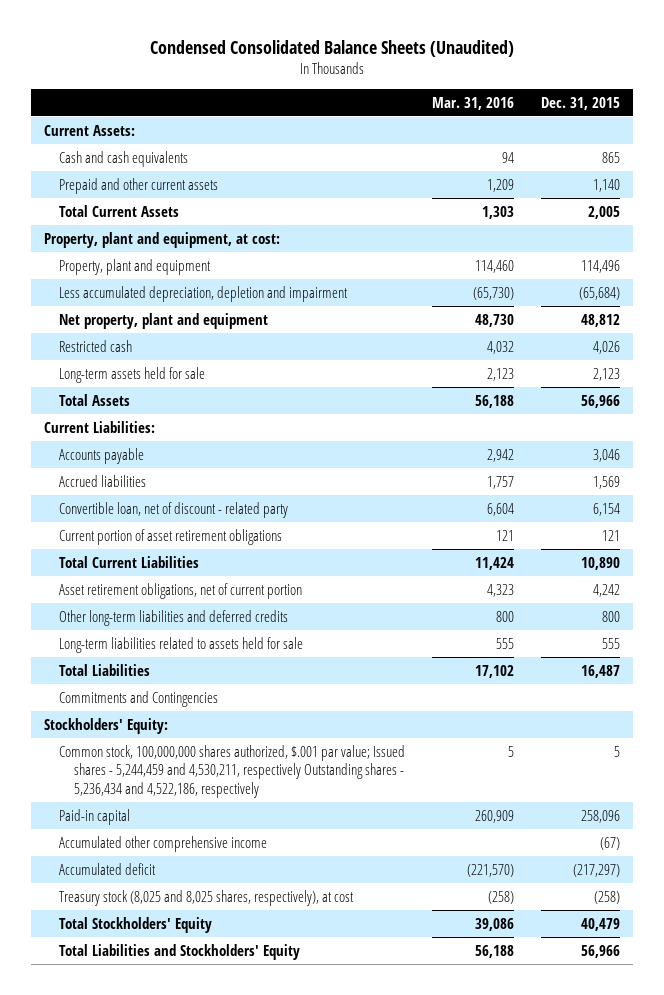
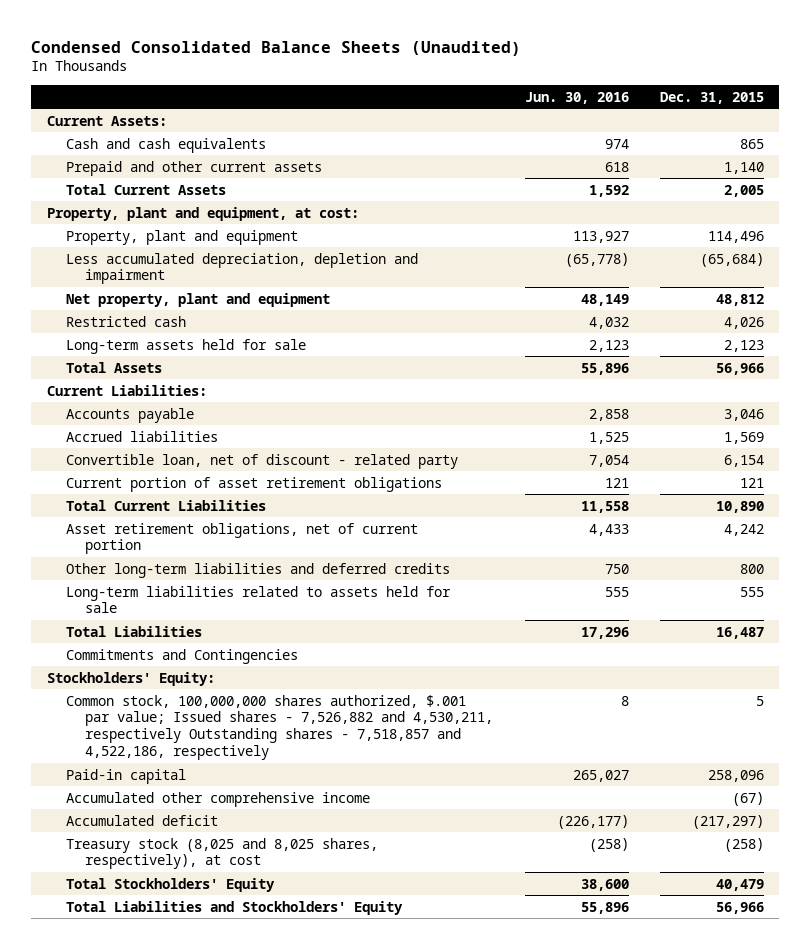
- | Mar. 31, 2016 | Dec. 31, 2015
+ | Jun. 30, 2016 | Dec. 31, 2015
- Common stock, 100,000,000 shares authorized, $.001 par value; Issued shares - 5,244,459 and 4,530,211, respectively Outstanding shares - 5,236,434 and 4,522,186, respectively | 5 | 5
+ Common stock, 100,000,000 shares authorized, $.001 par value; Issued shares - 7,526,882 and 4,530,211, respectively Outstanding shares - 7,518,857 and 4,522,186, respectively | 8 | 5

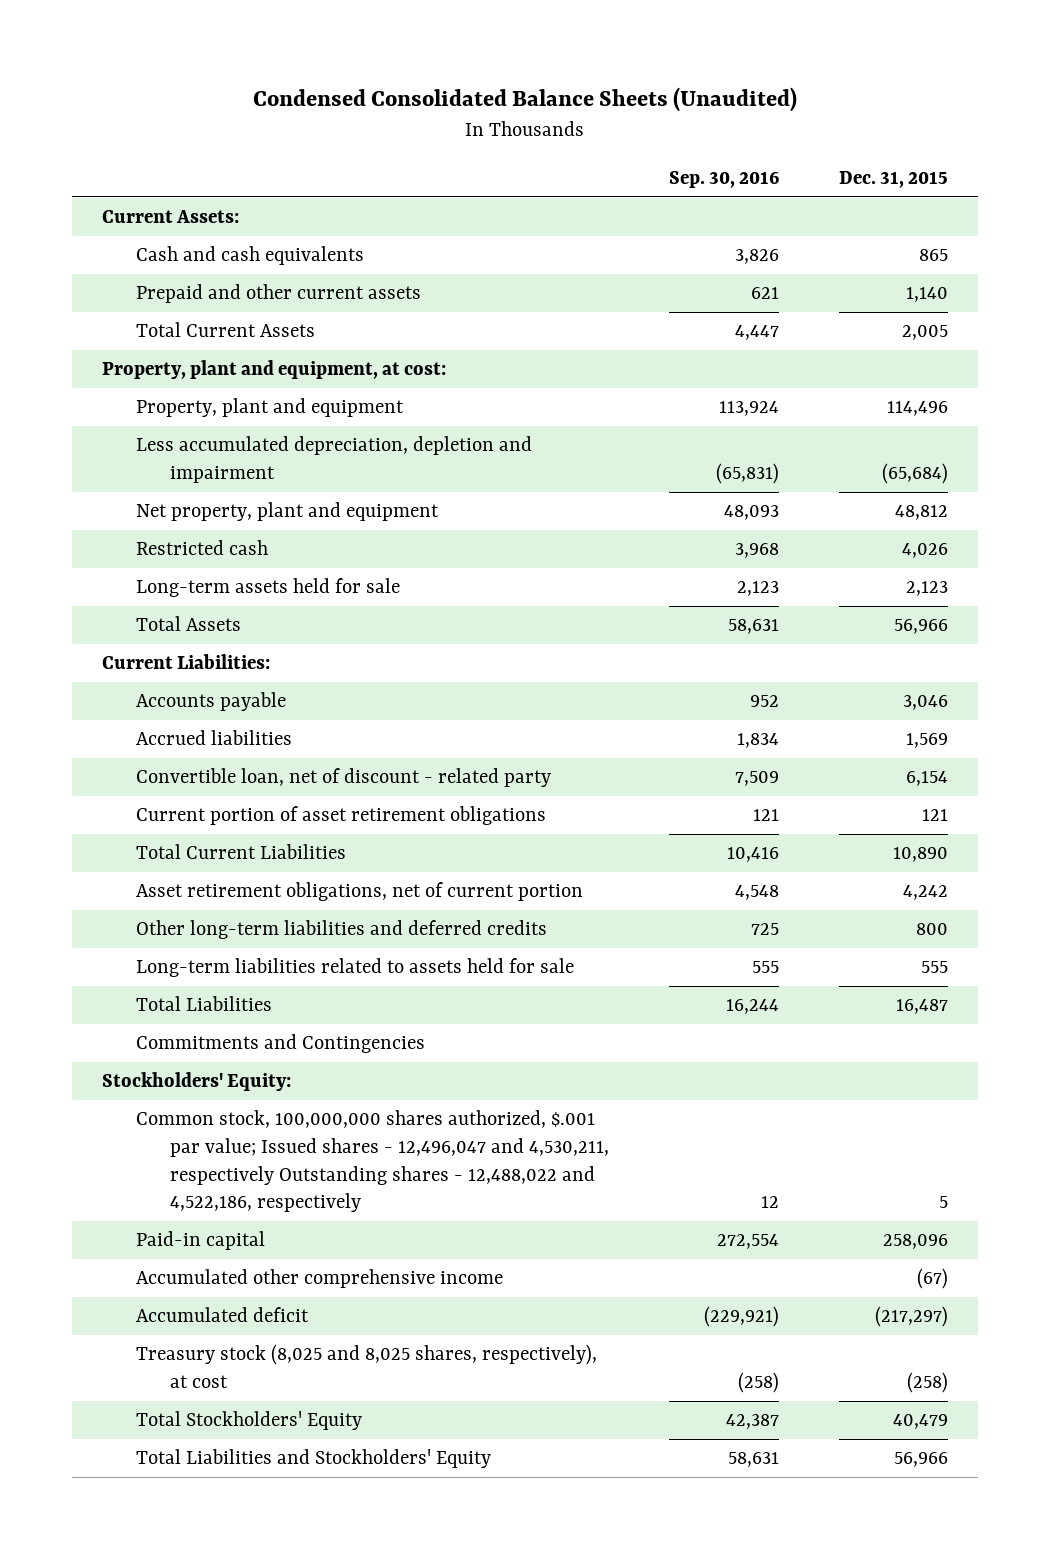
- | Jun. 30, 2016 | Dec. 31, 2015
+ | Sep. 30, 2016 | Dec. 31, 2015
- Common stock, 100,000,000 shares authorized, $.001 par value; Issued shares - 7,526,882 and 4,530,211, respectively Outstanding shares - 7,518,857 and 4,522,186, respectively | 8 | 5
+ Common stock, 100,000,000 shares authorized, $.001 par value; Issued shares - 12,496,047 and 4,530,211, respectively Outstanding shares - 12,488,022 and 4,522,186, respectively | 12 | 5

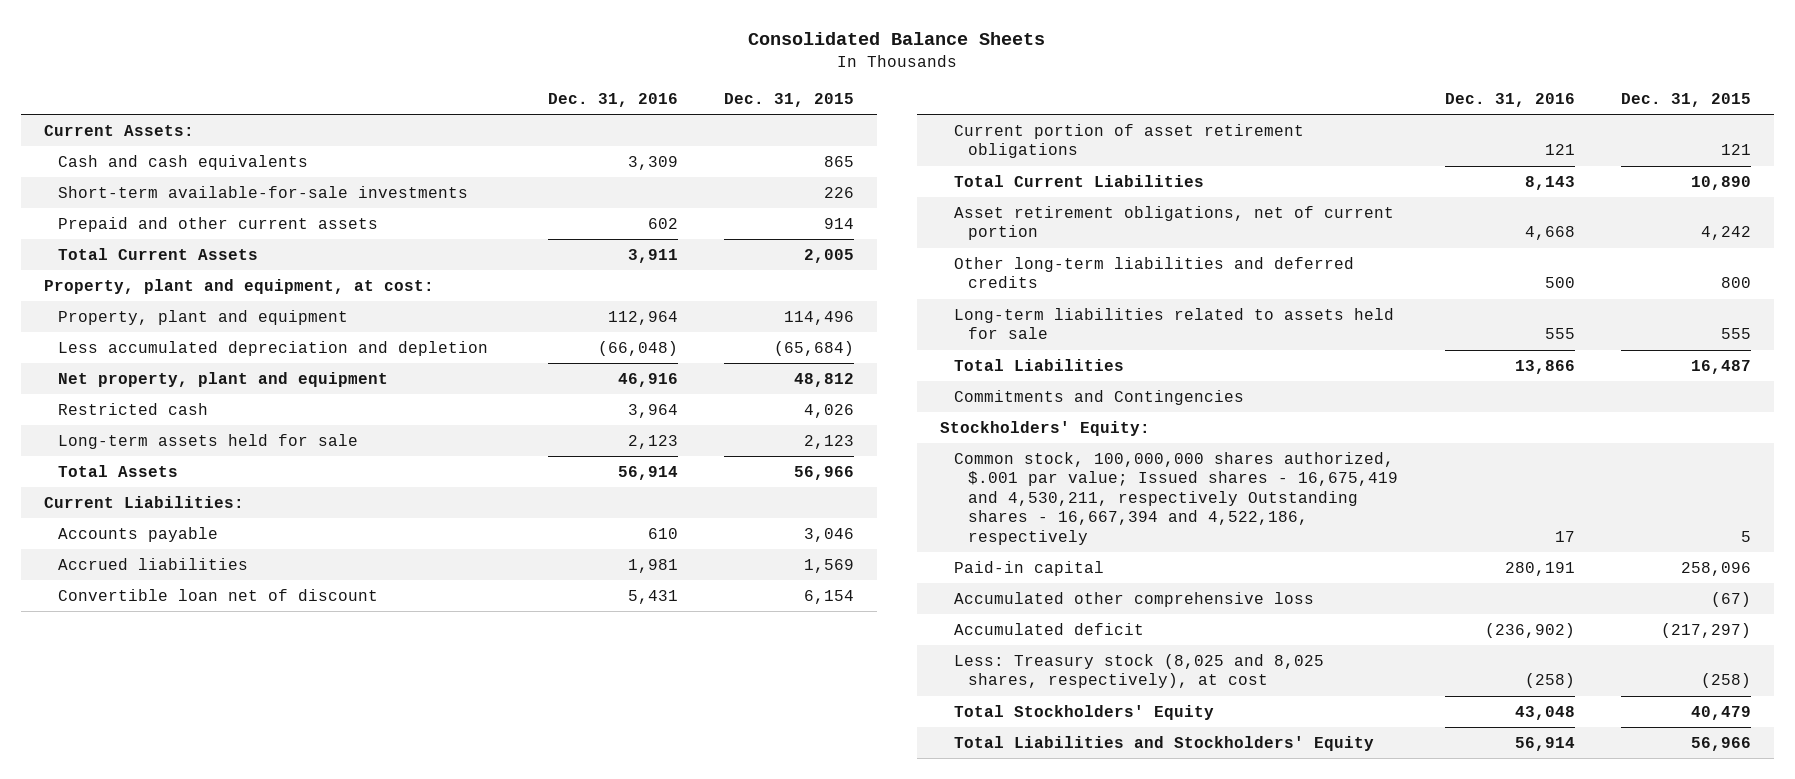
- Condensed Consolidated Balance Sheets (Unaudited)
+ Consolidated Balance Sheets
- | Sep. 30, 2016 | Dec. 31, 2015
+ | Dec. 31, 2016 | Dec. 31, 2015
- Prepaid and other current assets | 621 | 1,140
+ Short-term available-for-sale investments | | 226
+ Prepaid and other current assets | 602 | 914
- Less accumulated depreciation, depletion and impairment | (65,831) | (65,684)
+ Less accumulated depreciation and depletion | (66,048) | (65,684)
- Convertible loan, net of discount - related party | 7,509 | 6,154
+ Convertible loan net of discount | 5,431 | 6,154
- Common stock, 100,000,000 shares authorized, $.001 par value; Issued shares - 12,496,047 and 4,530,211, respectively Outstanding shares - 12,488,022 and 4,522,186, respectively | 12 | 5
+ Common stock, 100,000,000 shares authorized, $.001 par value; Issued shares - 16,675,419 and 4,530,211, respectively Outstanding shares - 16,667,394 and 4,522,186, respectively | 17 | 5
- Accumulated other comprehensive income | | (67)
+ Accumulated other comprehensive loss | | (67)
- Treasury stock (8,025 and 8,025 shares, respectively), at cost | (258) | (258)
+ Less: Treasury stock (8,025 and 8,025 shares, respectively), at cost | (258) | (258)

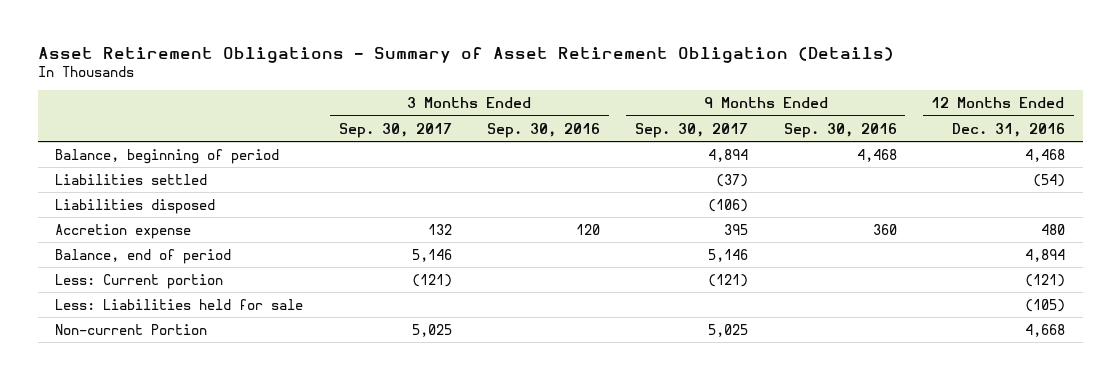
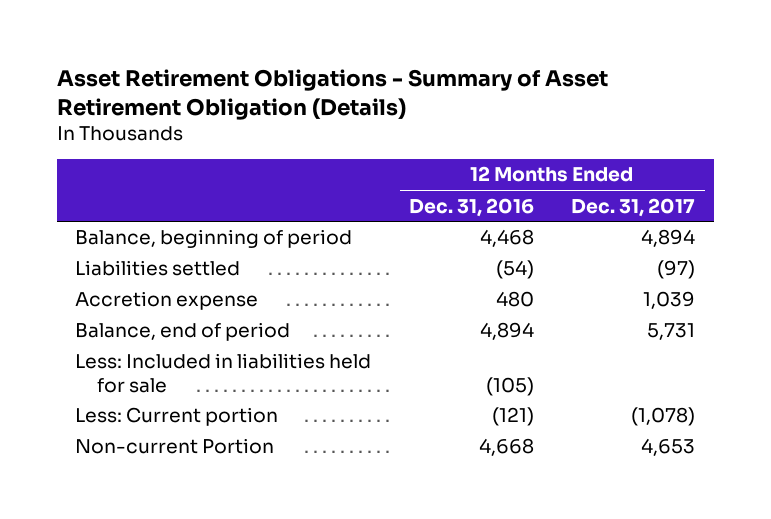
- | 3 Months Ended Sep. 30, 2017 | 3 Months Ended Sep. 30, 2016 | 9 Months Ended Sep. 30, 2017 | 9 Months Ended Sep. 30, 2016 | 12 Months Ended Dec. 31, 2016
+ | 12 Months Ended Dec. 31, 2016 | 12 Months Ended Dec. 31, 2017
- Liabilities disposed | | | (106) | |
+ Less: Included in liabilities held for sale | (105) |
- Less: Liabilities held for sale | | | | | (105)

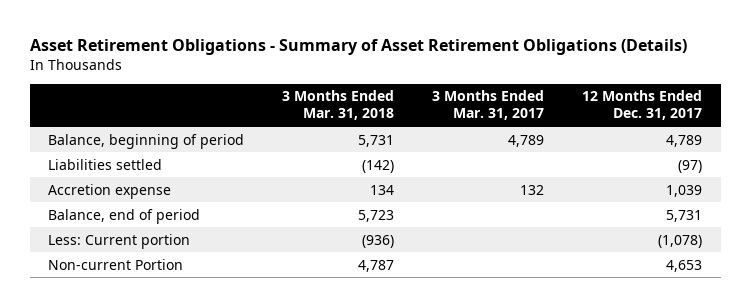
- Asset Retirement Obligations - Summary of Asset Retirement Obligation (Details)
+ Asset Retirement Obligations - Summary of Asset Retirement Obligations (Details)
- | 12 Months Ended Dec. 31, 2016 | 12 Months Ended Dec. 31, 2017
+ | 3 Months Ended Mar. 31, 2018 | 3 Months Ended Mar. 31, 2017 | 12 Months Ended Dec. 31, 2017
- Balance, beginning of period | 4,468 | 4,894
+ Balance, beginning of period | 5,731 | 4,789 | 4,789
- Less: Included in liabilities held for sale | (105) |

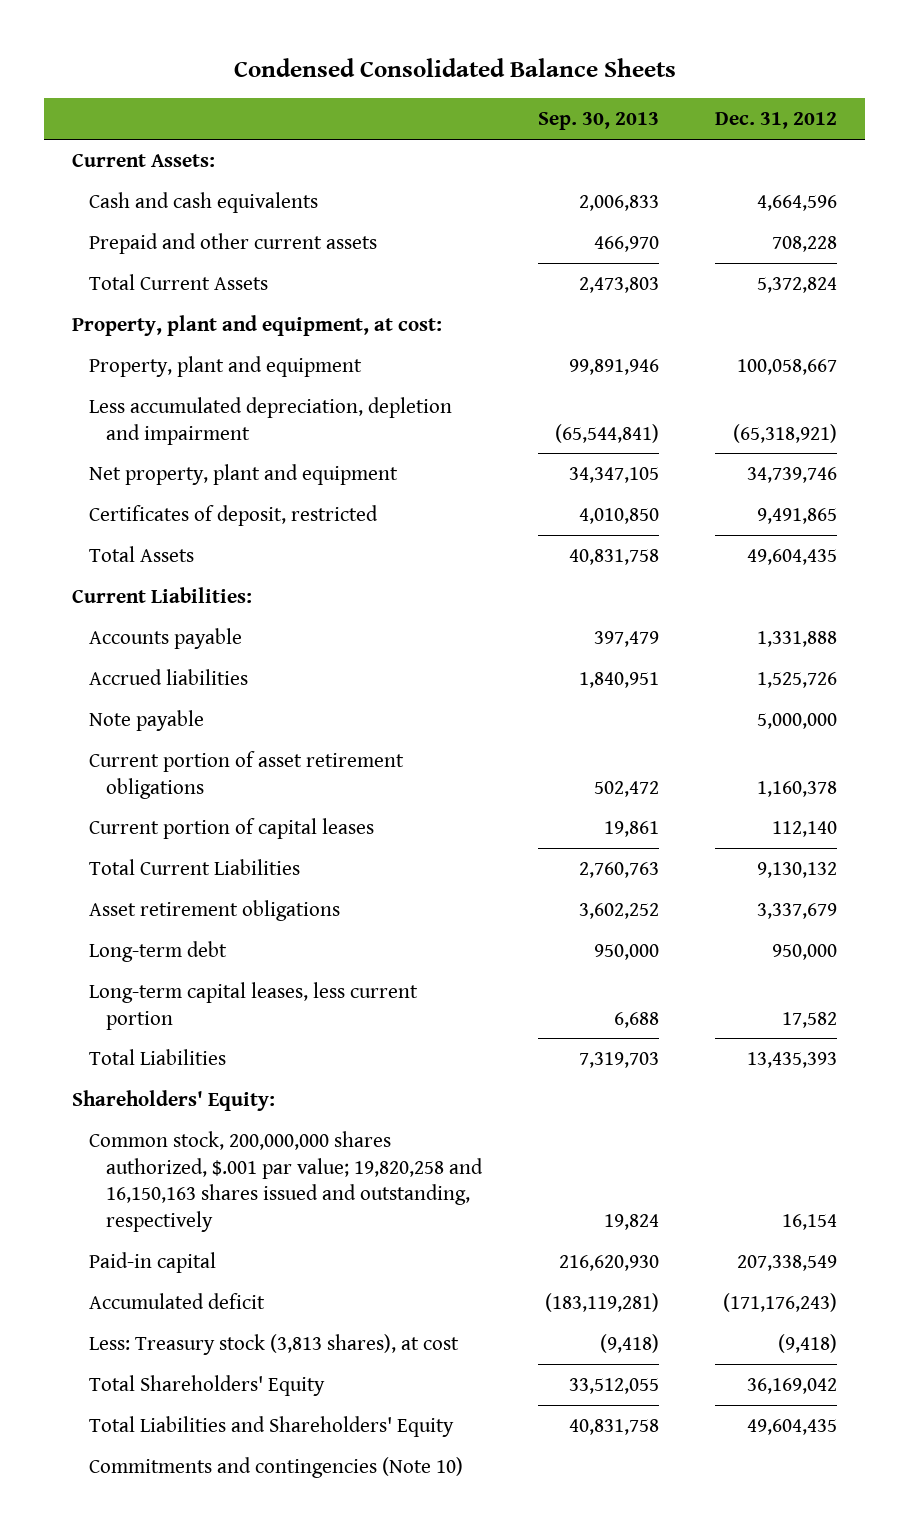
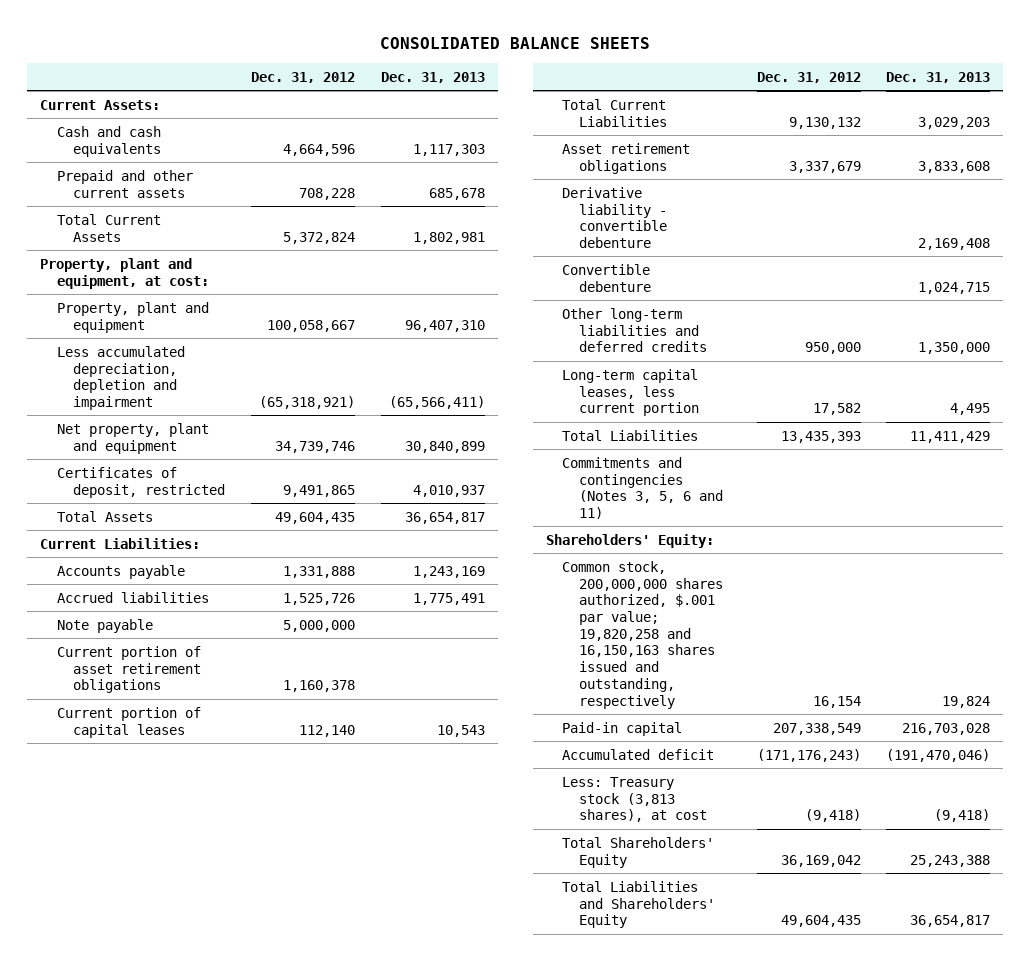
- Condensed Consolidated Balance Sheets
+ CONSOLIDATED BALANCE SHEETS
- | Sep. 30, 2013 | Dec. 31, 2012
+ | Dec. 31, 2012 | Dec. 31, 2013
- Long-term debt | 950,000 | 950,000
+ Derivative liability - convertible debenture | | 2,169,408
+ Convertible debenture | | 1,024,715
+ Other long-term liabilities and deferred credits | 950,000 | 1,350,000
+ Commitments and contingencies (Notes 3, 5, 6 and 11)
- Commitments and contingencies (Note 10)

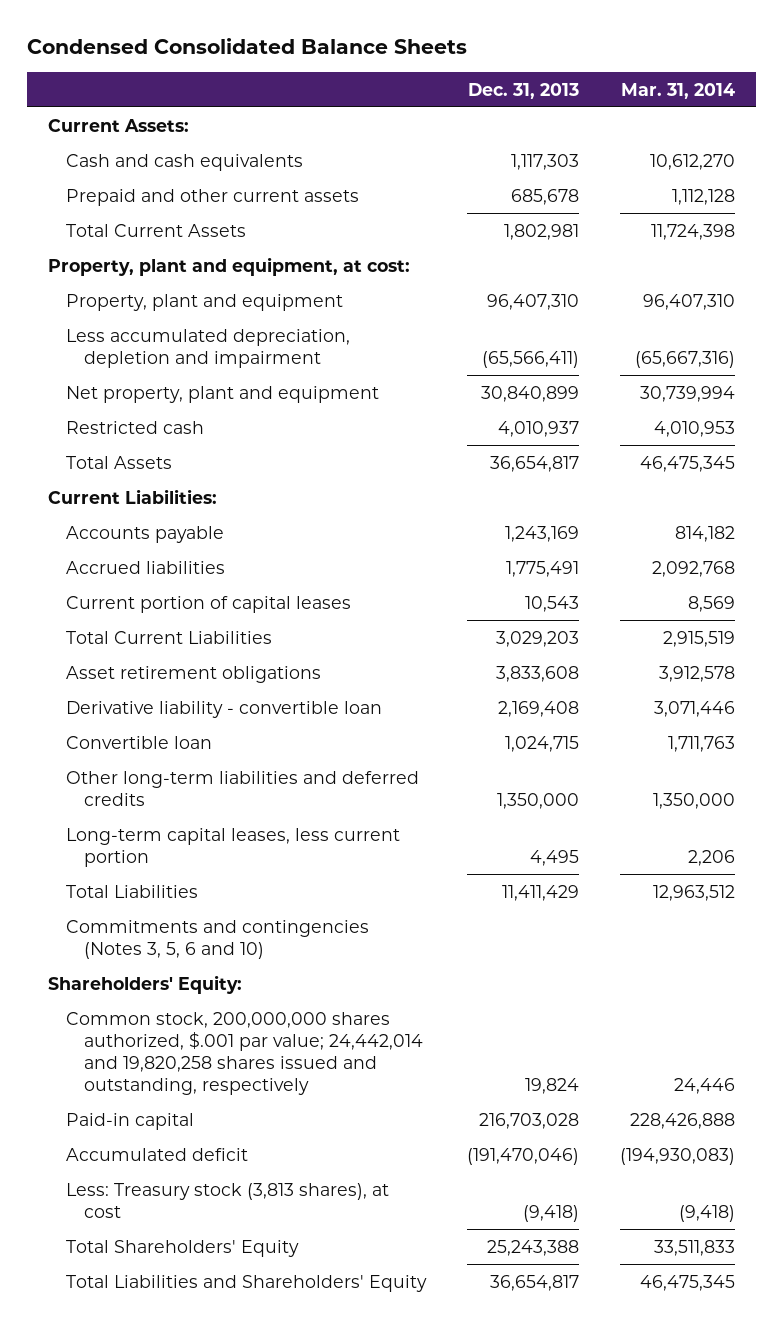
- CONSOLIDATED BALANCE SHEETS
+ Condensed Consolidated Balance Sheets
- | Dec. 31, 2012 | Dec. 31, 2013
+ | Dec. 31, 2013 | Mar. 31, 2014
- Certificates of deposit, restricted | 9,491,865 | 4,010,937
+ Restricted cash | 4,010,937 | 4,010,953
- Note payable | 5,000,000 |
- Current portion of asset retirement obligations | 1,160,378 |
- Derivative liability - convertible debenture | | 2,169,408
- Convertible debenture | | 1,024,715
+ Derivative liability - convertible loan | 2,169,408 | 3,071,446
+ Convertible loan | 1,024,715 | 1,711,763
- Commitments and contingencies (Notes 3, 5, 6 and 11)
+ Commitments and contingencies (Notes 3, 5, 6 and 10)
- Common stock, 200,000,000 shares authorized, $.001 par value; 19,820,258 and 16,150,163 shares issued and outstanding, respectively | 16,154 | 19,824
+ Common stock, 200,000,000 shares authorized, $.001 par value; 24,442,014 and 19,820,258 shares issued and outstanding, respectively | 19,824 | 24,446

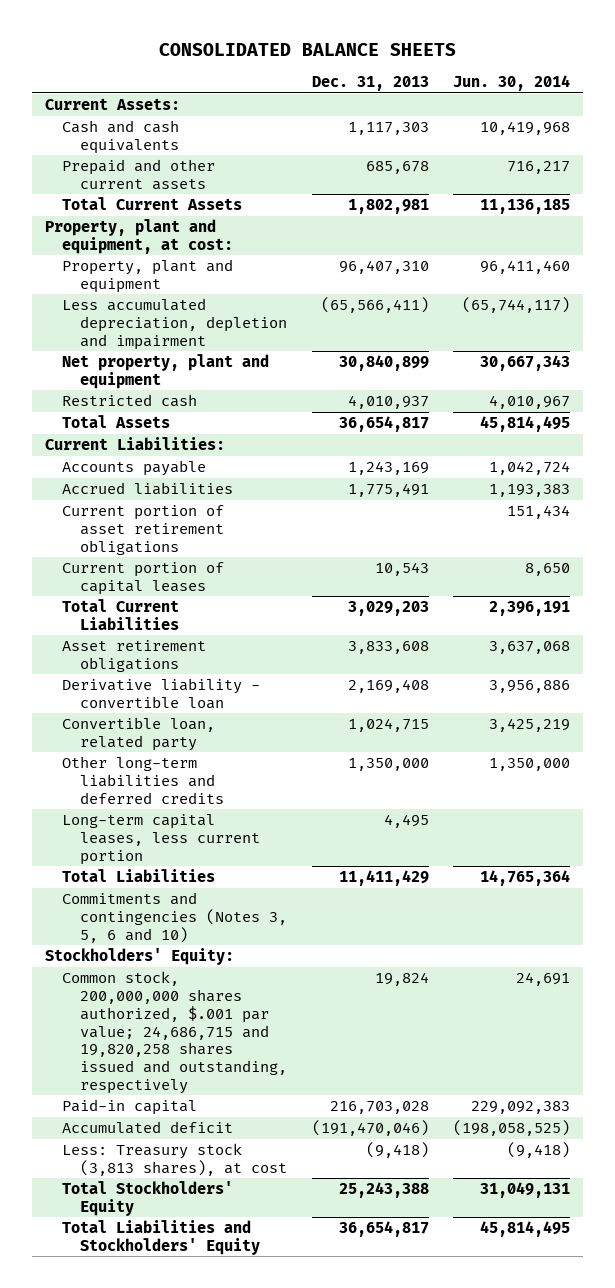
- Condensed Consolidated Balance Sheets
+ CONSOLIDATED BALANCE SHEETS
- | Dec. 31, 2013 | Mar. 31, 2014
+ | Dec. 31, 2013 | Jun. 30, 2014
+ Current portion of asset retirement obligations | | 151,434
- Convertible loan | 1,024,715 | 1,711,763
+ Convertible loan, related party | 1,024,715 | 3,425,219
- Shareholders' Equity:
- Common stock, 200,000,000 shares authorized, $.001 par value; 24,442,014 and 19,820,258 shares issued and outstanding, respectively | 19,824 | 24,446
+ Stockholders' Equity:
+ Common stock, 200,000,000 shares authorized, $.001 par value; 24,686,715 and 19,820,258 shares issued and outstanding, respectively | 19,824 | 24,691
- Total Shareholders' Equity | 25,243,388 | 33,511,833
- Total Liabilities and Shareholders' Equity | 36,654,817 | 46,475,345
+ Total Stockholders' Equity | 25,243,388 | 31,049,131
+ Total Liabilities and Stockholders' Equity | 36,654,817 | 45,814,495

